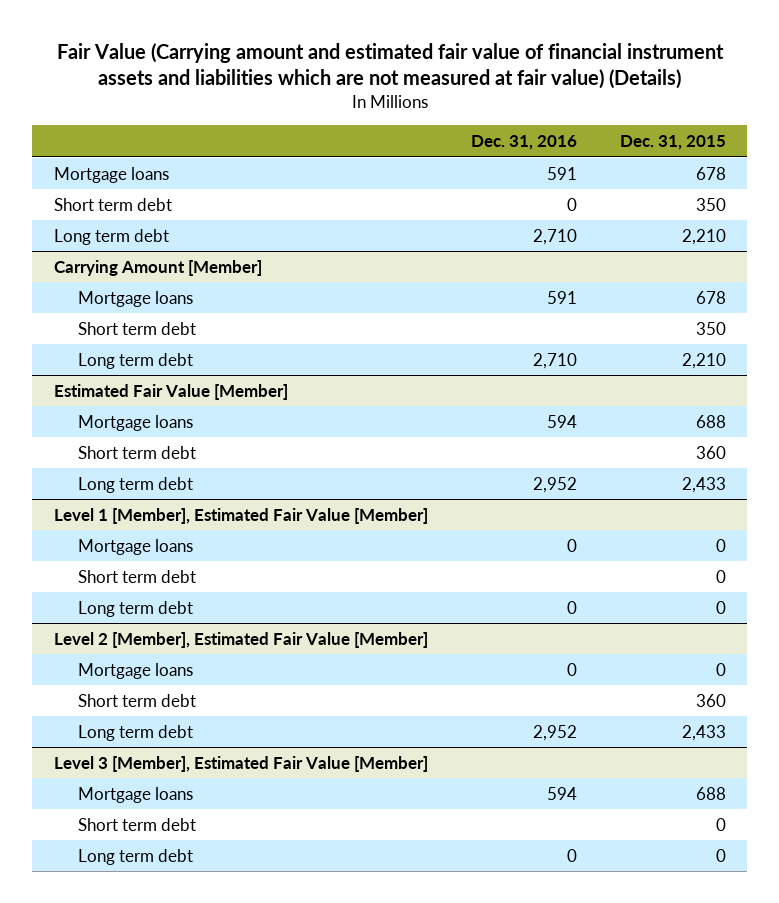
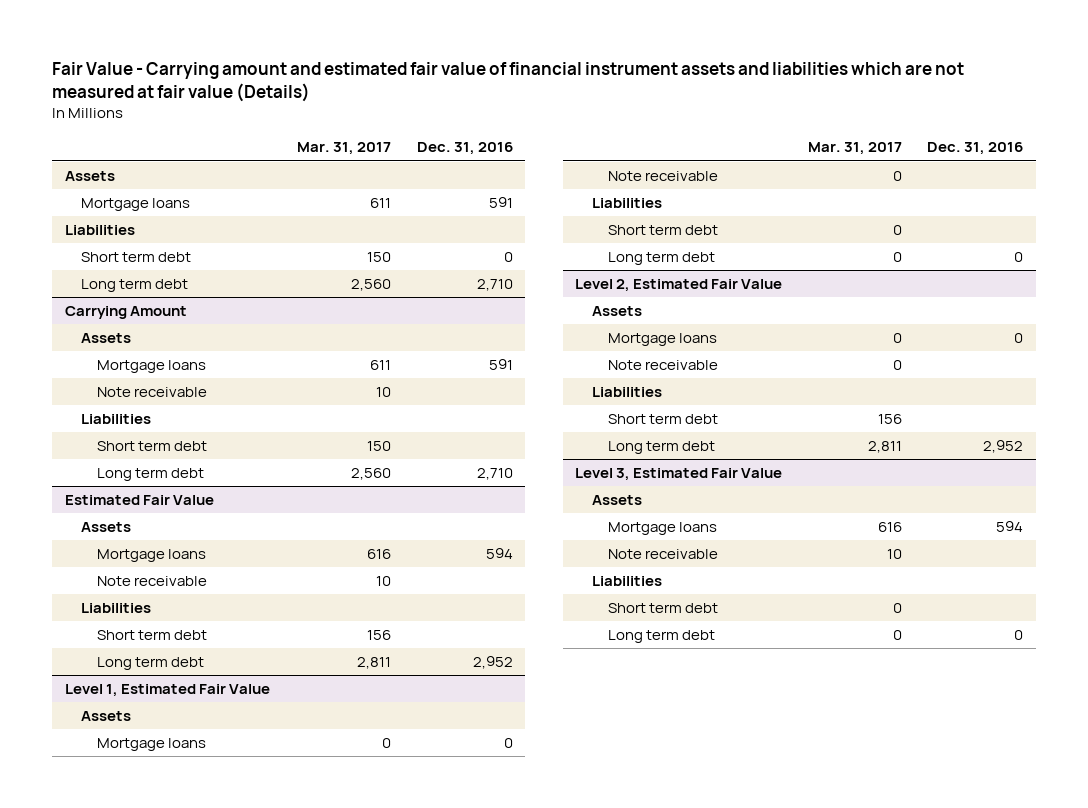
- Fair Value (Carrying amount and estimated fair value of financial instrument assets and liabilities which are not measured at fair value) (Details)
+ Fair Value - Carrying amount and estimated fair value of financial instrument assets and liabilities which are not measured at fair value (Details)
- | Dec. 31, 2016 | Dec. 31, 2015
+ | Mar. 31, 2017 | Dec. 31, 2016
+ Assets
+ Liabilities
- Carrying Amount [Member]
+ Carrying Amount
+ Assets
+ Note receivable | 10 |
+ Liabilities
- Estimated Fair Value [Member]
+ Estimated Fair Value
+ Assets
+ Note receivable | 10 |
+ Liabilities
- Level 1 [Member], Estimated Fair Value [Member]
+ Level 1, Estimated Fair Value
+ Assets
+ Note receivable | 0 |
+ Liabilities
- Level 2 [Member], Estimated Fair Value [Member]
+ Level 2, Estimated Fair Value
+ Assets
+ Note receivable | 0 |
+ Liabilities
- Level 3 [Member], Estimated Fair Value [Member]
+ Level 3, Estimated Fair Value
+ Assets
+ Note receivable | 10 |
+ Liabilities

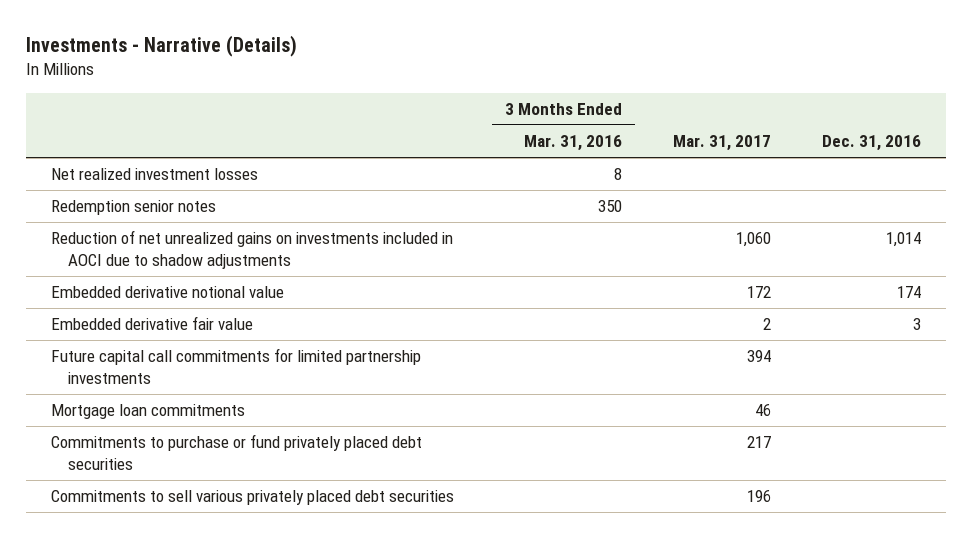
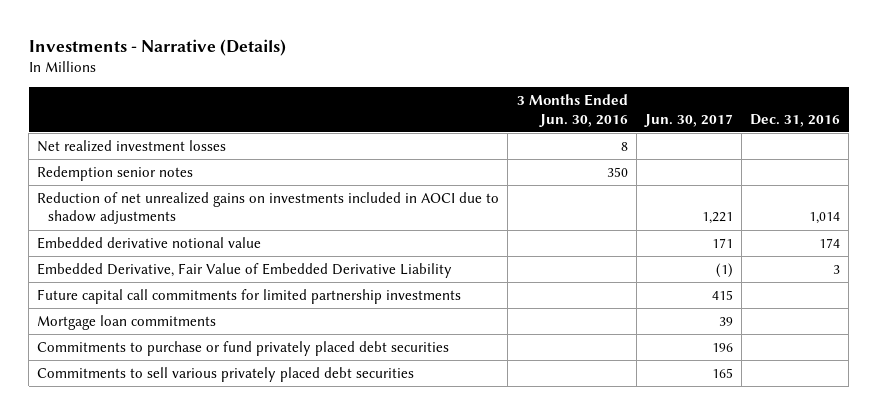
- | 3 Months Ended Mar. 31, 2016 | Mar. 31, 2017 | Dec. 31, 2016
+ | 3 Months Ended Jun. 30, 2016 | Jun. 30, 2017 | Dec. 31, 2016
- Embedded derivative fair value | | 2 | 3
+ Embedded Derivative, Fair Value of Embedded Derivative Liability | | (1) | 3

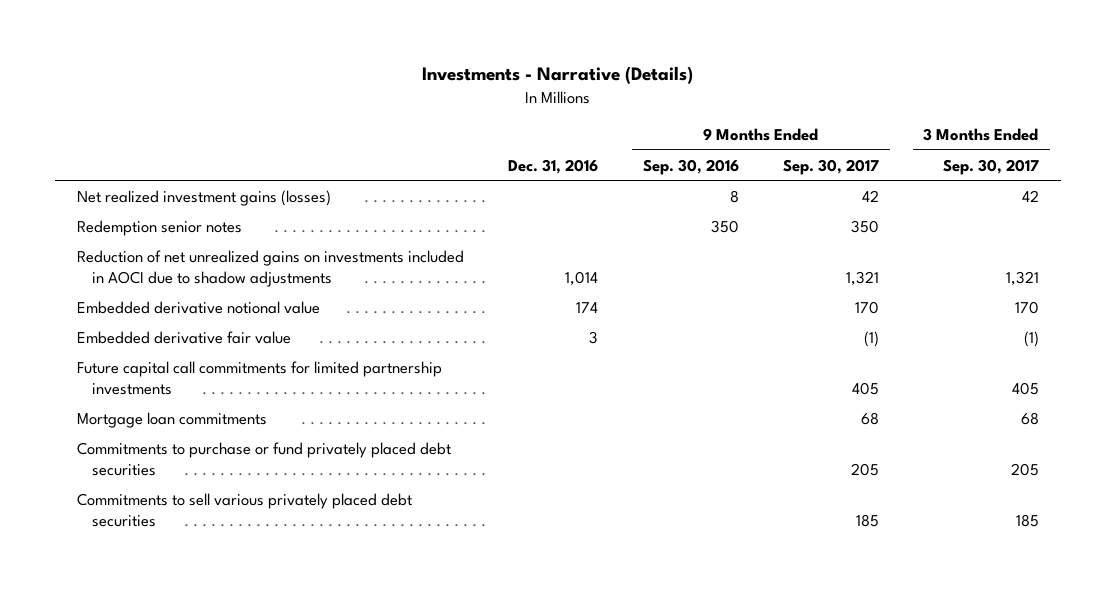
- | 3 Months Ended Jun. 30, 2016 | Jun. 30, 2017 | Dec. 31, 2016
+ | Dec. 31, 2016 | 9 Months Ended Sep. 30, 2016 | 9 Months Ended Sep. 30, 2017 | 3 Months Ended Sep. 30, 2017
- Net realized investment losses | 8 | |
+ Net realized investment gains (losses) | | 8 | 42 | 42
- Embedded Derivative, Fair Value of Embedded Derivative Liability | | (1) | 3
+ Embedded derivative fair value | 3 | | (1) | (1)

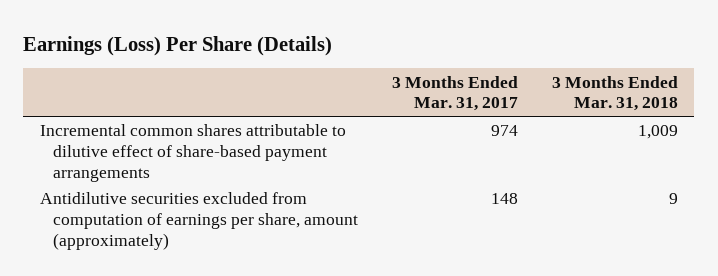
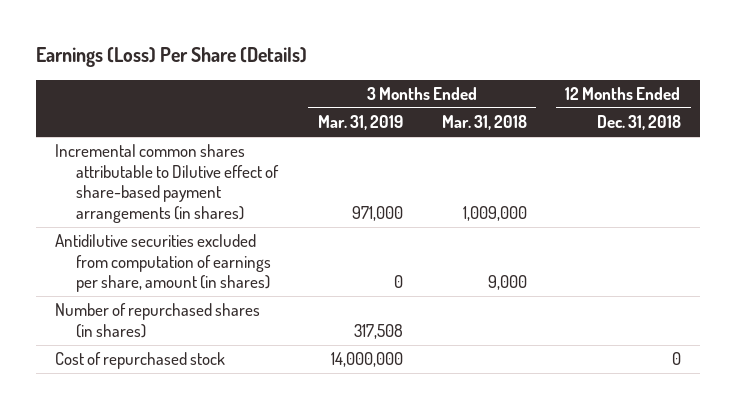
- | 3 Months Ended Mar. 31, 2017 | 3 Months Ended Mar. 31, 2018
+ | 3 Months Ended Mar. 31, 2019 | 3 Months Ended Mar. 31, 2018 | 12 Months Ended Dec. 31, 2018
- Incremental common shares attributable to dilutive effect of share-based payment arrangements | 974 | 1,009
- Antidilutive securities excluded from computation of earnings per share, amount (approximately) | 148 | 9
+ Incremental common shares attributable to Dilutive effect of share-based payment arrangements (in shares) | 971,000 | 1,009,000 |
+ Antidilutive securities excluded from computation of earnings per share, amount (in shares) | 0 | 9,000 |
+ Number of repurchased shares (in shares) | 317,508 | |
+ Cost of repurchased stock | 14,000,000 | | 0

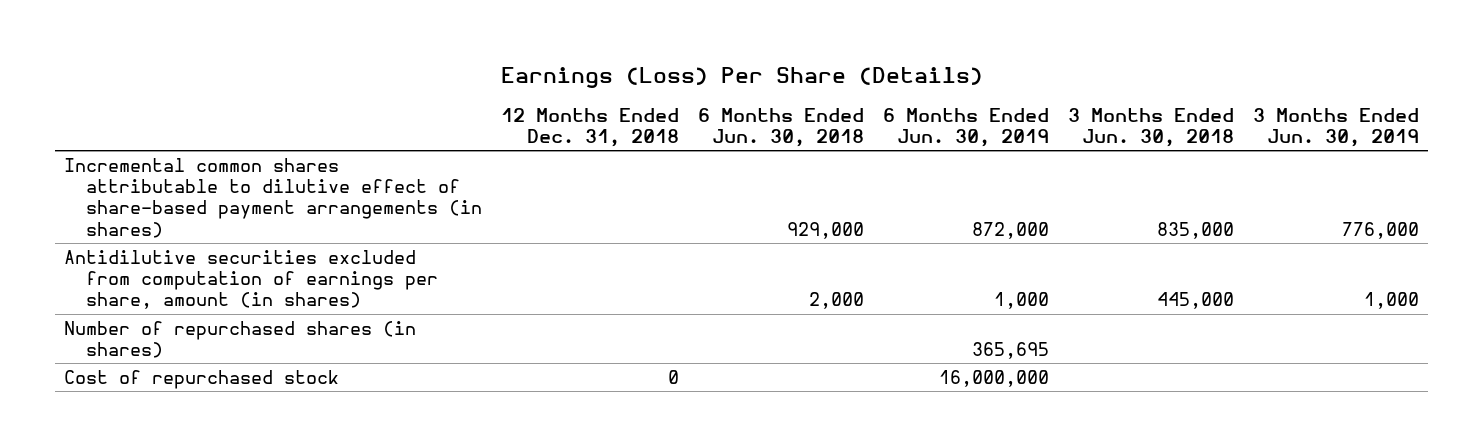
- | 3 Months Ended Mar. 31, 2019 | 3 Months Ended Mar. 31, 2018 | 12 Months Ended Dec. 31, 2018
+ | 12 Months Ended Dec. 31, 2018 | 6 Months Ended Jun. 30, 2018 | 6 Months Ended Jun. 30, 2019 | 3 Months Ended Jun. 30, 2018 | 3 Months Ended Jun. 30, 2019
- Incremental common shares attributable to Dilutive effect of share-based payment arrangements (in shares) | 971,000 | 1,009,000 |
+ Incremental common shares attributable to dilutive effect of share-based payment arrangements (in shares) | | 929,000 | 872,000 | 835,000 | 776,000

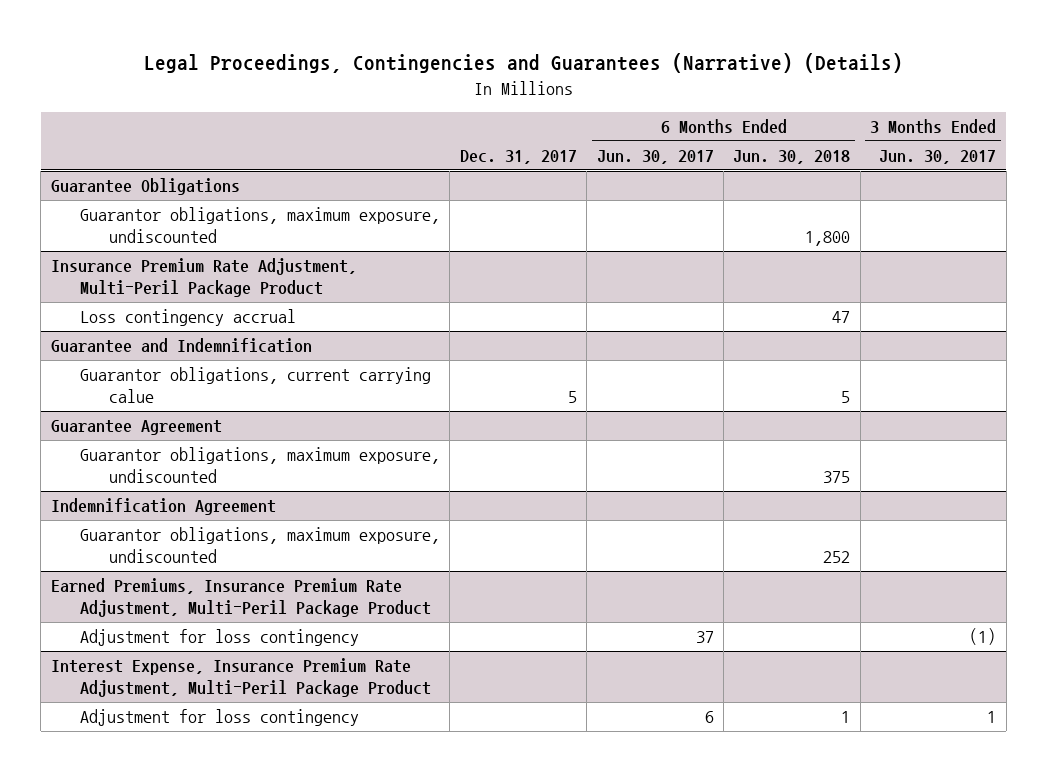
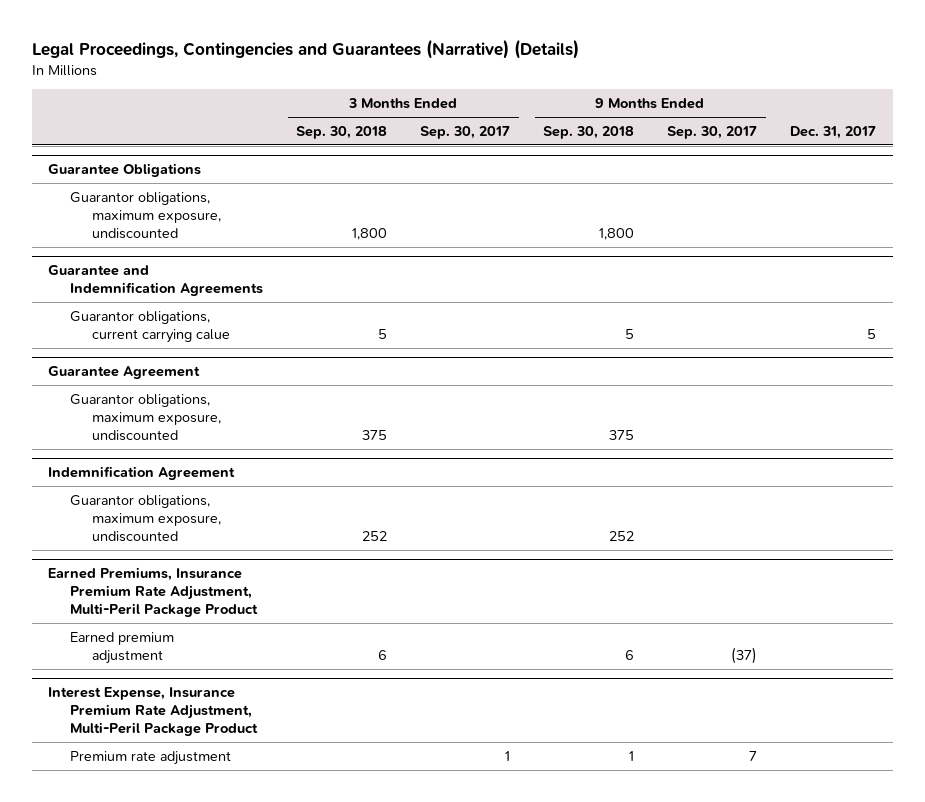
- | Dec. 31, 2017 | 6 Months Ended Jun. 30, 2017 | 6 Months Ended Jun. 30, 2018 | 3 Months Ended Jun. 30, 2017
+ | 3 Months Ended Sep. 30, 2018 | 3 Months Ended Sep. 30, 2017 | 9 Months Ended Sep. 30, 2018 | 9 Months Ended Sep. 30, 2017 | Dec. 31, 2017
- Insurance Premium Rate Adjustment, Multi-Peril Package Product
- Loss contingency accrual | | | 47 |
- Guarantee and Indemnification
+ Guarantee and Indemnification Agreements
@ Earned Premiums, Insurance Premium Rate Adjustment, Multi-Peril Package Product
- Adjustment for loss contingency | | 37 | | (1)
+ Earned premium adjustment | 6 | | 6 | (37) |
@ Interest Expense, Insurance Premium Rate Adjustment, Multi-Peril Package Product
- Adjustment for loss contingency | | 6 | 1 | 1
+ Premium rate adjustment | | 1 | 1 | 7 |

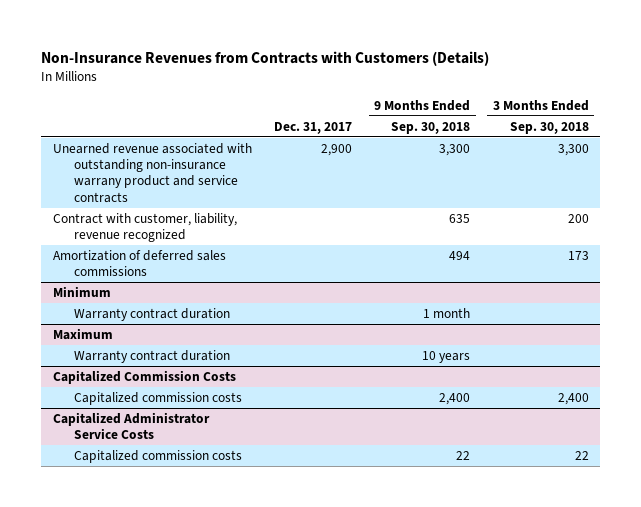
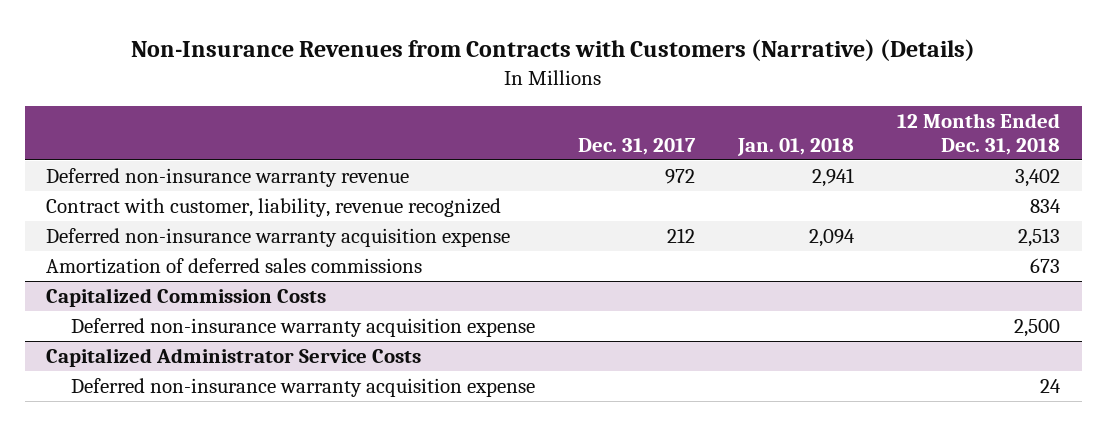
- Non-Insurance Revenues from Contracts with Customers (Details)
+ Non-Insurance Revenues from Contracts with Customers (Narrative) (Details)
- | Dec. 31, 2017 | 9 Months Ended Sep. 30, 2018 | 3 Months Ended Sep. 30, 2018
+ | Dec. 31, 2017 | Jan. 01, 2018 | 12 Months Ended Dec. 31, 2018
- Unearned revenue associated with outstanding non-insurance warrany product and service contracts | 2,900 | 3,300 | 3,300
+ Deferred non-insurance warranty revenue | 972 | 2,941 | 3,402
+ Deferred non-insurance warranty acquisition expense | 212 | 2,094 | 2,513
- Minimum
- Warranty contract duration | | 1 month |
- Maximum
- Warranty contract duration | | 10 years |
@ Capitalized Commission Costs
- Capitalized commission costs | | 2,400 | 2,400
+ Deferred non-insurance warranty acquisition expense | | | 2,500
@ Capitalized Administrator Service Costs
- Capitalized commission costs | | 22 | 22
+ Deferred non-insurance warranty acquisition expense | | | 24

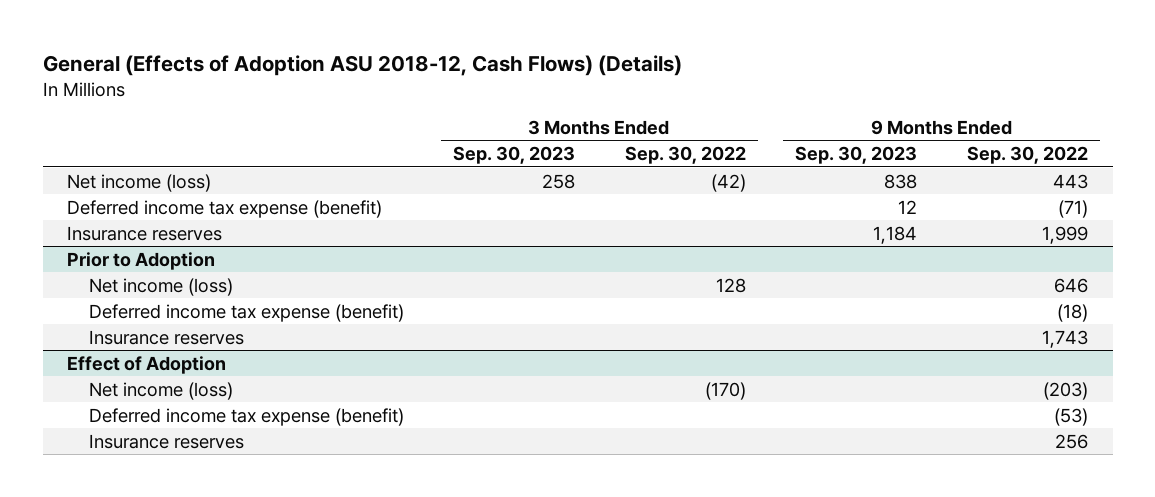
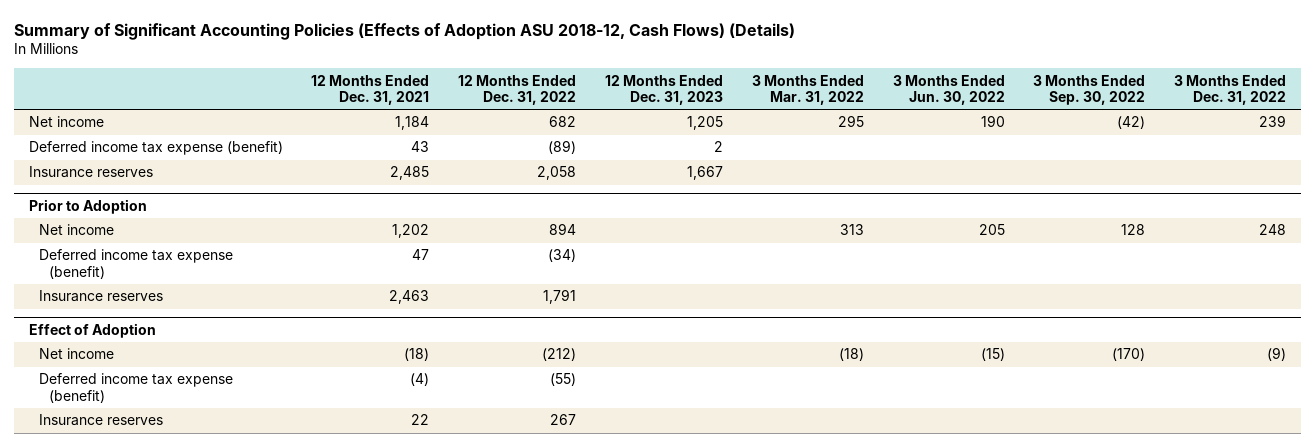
- General (Effects of Adoption ASU 2018-12, Cash Flows) (Details)
+ Summary of Significant Accounting Policies (Effects of Adoption ASU 2018-12, Cash Flows) (Details)
- | 3 Months Ended Sep. 30, 2023 | 3 Months Ended Sep. 30, 2022 | 9 Months Ended Sep. 30, 2023 | 9 Months Ended Sep. 30, 2022
+ | 12 Months Ended Dec. 31, 2021 | 12 Months Ended Dec. 31, 2022 | 12 Months Ended Dec. 31, 2023 | 3 Months Ended Mar. 31, 2022 | 3 Months Ended Jun. 30, 2022 | 3 Months Ended Sep. 30, 2022 | 3 Months Ended Dec. 31, 2022
- Net income (loss) | 258 | (42) | 838 | 443
+ Net income | 1,184 | 682 | 1,205 | 295 | 190 | (42) | 239
@ Prior to Adoption
- Net income (loss) | | 128 | | 646
+ Net income | 1,202 | 894 | | 313 | 205 | 128 | 248
@ Effect of Adoption
- Net income (loss) | | (170) | | (203)
+ Net income | (18) | (212) | | (18) | (15) | (170) | (9)

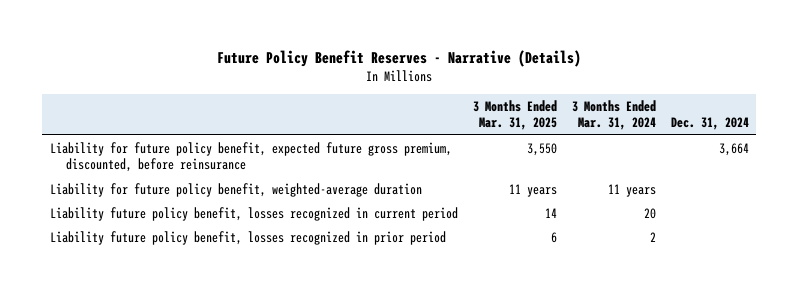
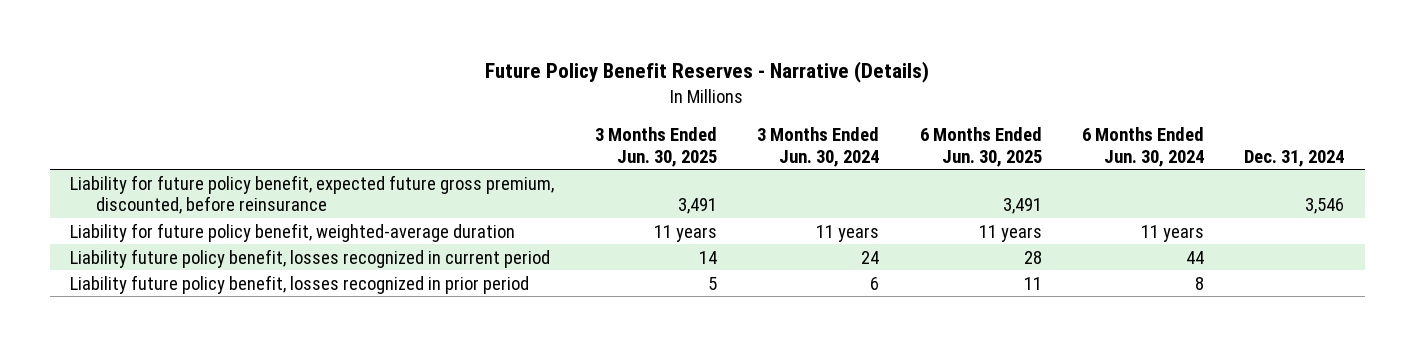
- | 3 Months Ended Mar. 31, 2025 | 3 Months Ended Mar. 31, 2024 | Dec. 31, 2024
+ | 3 Months Ended Jun. 30, 2025 | 3 Months Ended Jun. 30, 2024 | 6 Months Ended Jun. 30, 2025 | 6 Months Ended Jun. 30, 2024 | Dec. 31, 2024
- Liability for future policy benefit, expected future gross premium, discounted, before reinsurance | 3,550 | | 3,664
+ Liability for future policy benefit, expected future gross premium, discounted, before reinsurance | 3,491 | | 3,491 | | 3,546

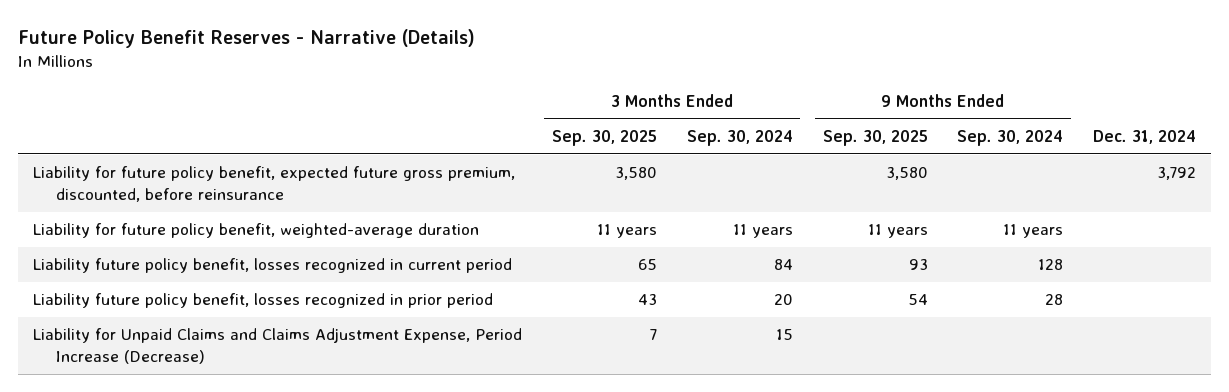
- | 3 Months Ended Jun. 30, 2025 | 3 Months Ended Jun. 30, 2024 | 6 Months Ended Jun. 30, 2025 | 6 Months Ended Jun. 30, 2024 | Dec. 31, 2024
+ | 3 Months Ended Sep. 30, 2025 | 3 Months Ended Sep. 30, 2024 | 9 Months Ended Sep. 30, 2025 | 9 Months Ended Sep. 30, 2024 | Dec. 31, 2024
- Liability for future policy benefit, expected future gross premium, discounted, before reinsurance | 3,491 | | 3,491 | | 3,546
+ Liability for future policy benefit, expected future gross premium, discounted, before reinsurance | 3,580 | | 3,580 | | 3,792
+ Liability for Unpaid Claims and Claims Adjustment Expense, Period Increase (Decrease) | 7 | 15 | | |

